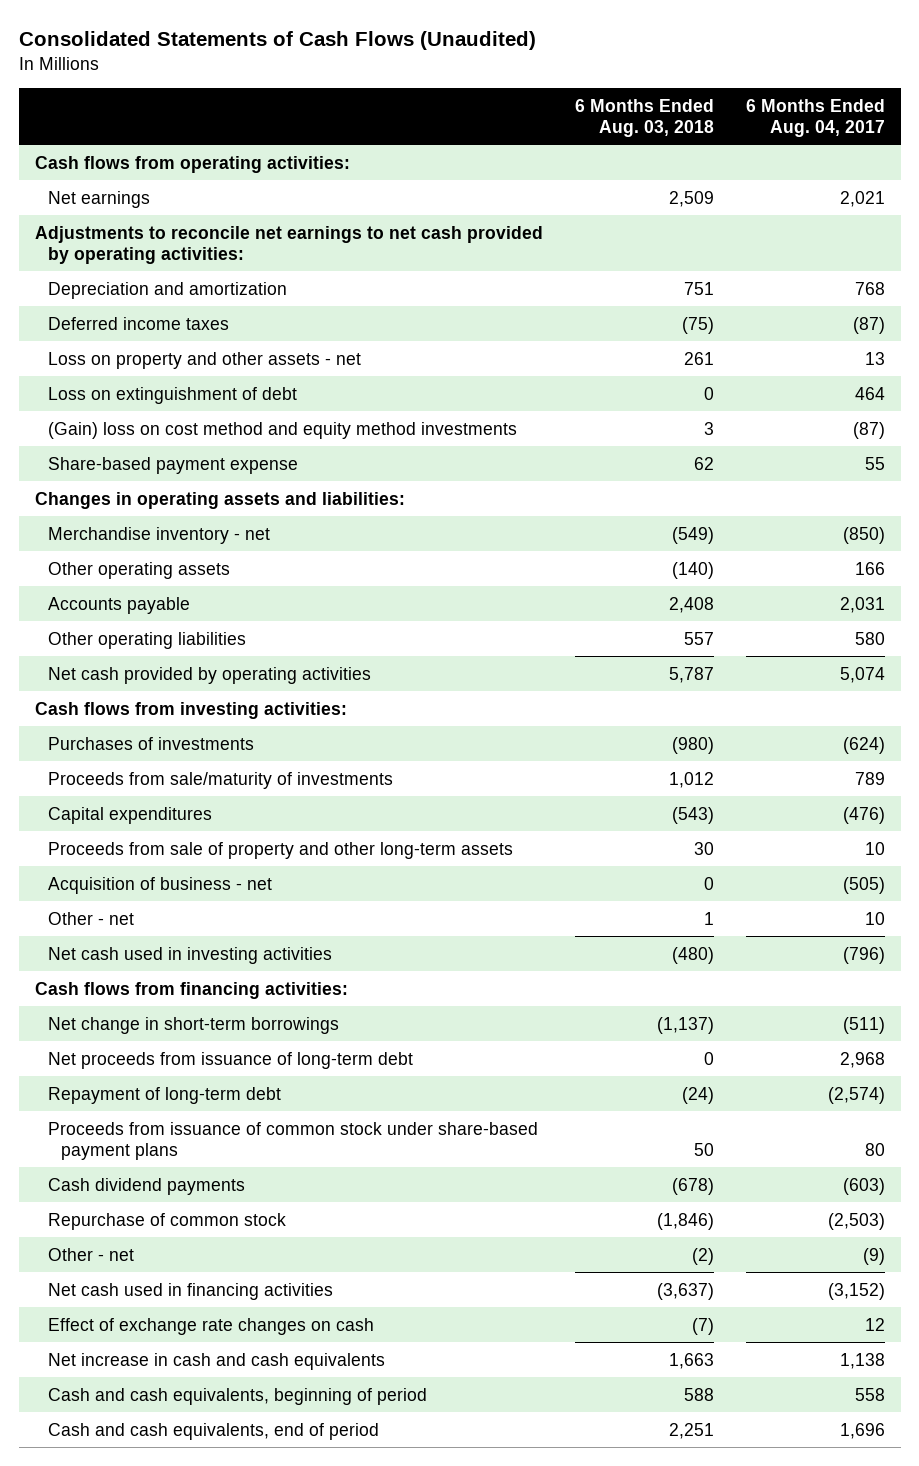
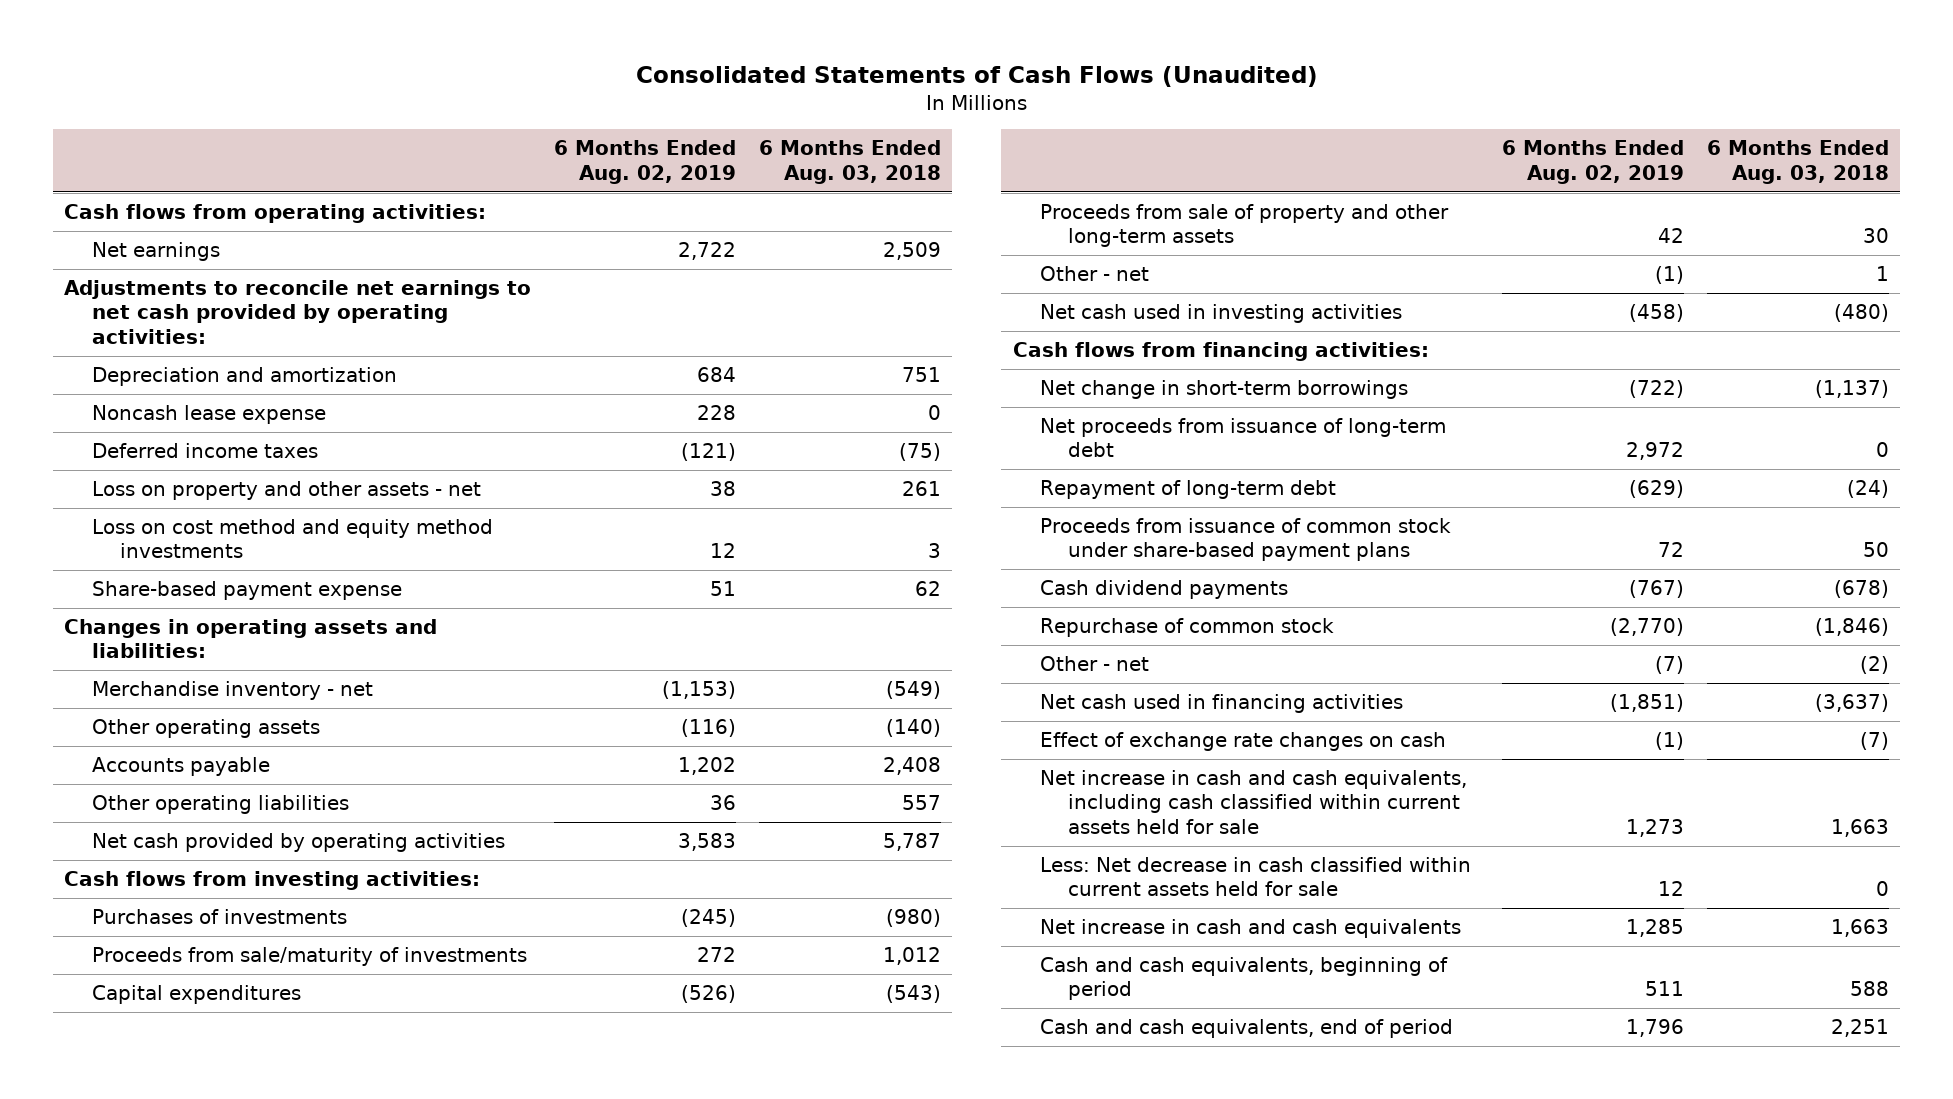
- | 6 Months Ended Aug. 03, 2018 | 6 Months Ended Aug. 04, 2017
+ | 6 Months Ended Aug. 02, 2019 | 6 Months Ended Aug. 03, 2018
+ Noncash lease expense | 228 | 0
- Loss on extinguishment of debt | 0 | 464
- (Gain) loss on cost method and equity method investments | 3 | (87)
+ Loss on cost method and equity method investments | 12 | 3
- Acquisition of business - net | 0 | (505)
+ Net increase in cash and cash equivalents, including cash classified within current assets held for sale | 1,273 | 1,663
+ Less: Net decrease in cash classified within current assets held for sale | 12 | 0

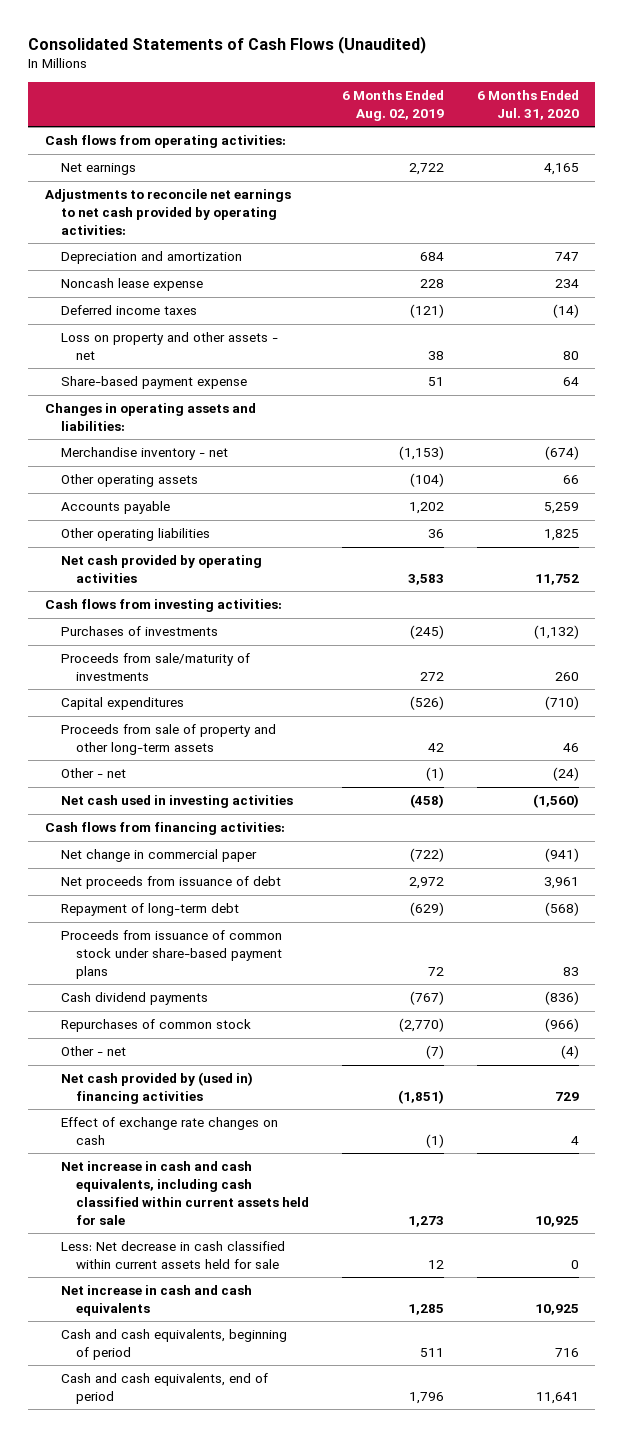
- | 6 Months Ended Aug. 02, 2019 | 6 Months Ended Aug. 03, 2018
+ | 6 Months Ended Aug. 02, 2019 | 6 Months Ended Jul. 31, 2020
- Loss on cost method and equity method investments | 12 | 3
- Other operating assets | (116) | (140)
+ Other operating assets | (104) | 66
- Net change in short-term borrowings | (722) | (1,137)
- Net proceeds from issuance of long-term debt | 2,972 | 0
+ Net change in commercial paper | (722) | (941)
+ Net proceeds from issuance of debt | 2,972 | 3,961
- Repurchase of common stock | (2,770) | (1,846)
+ Repurchases of common stock | (2,770) | (966)
- Net cash used in financing activities | (1,851) | (3,637)
+ Net cash provided by (used in) financing activities | (1,851) | 729

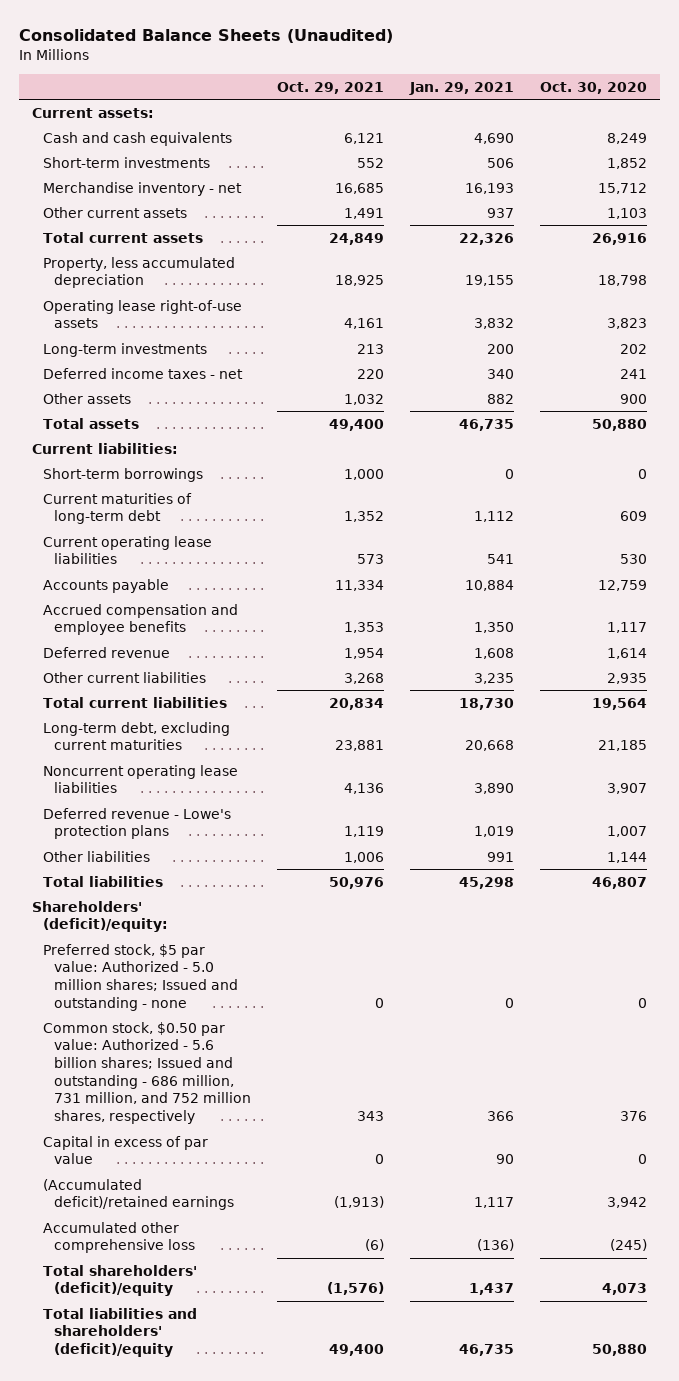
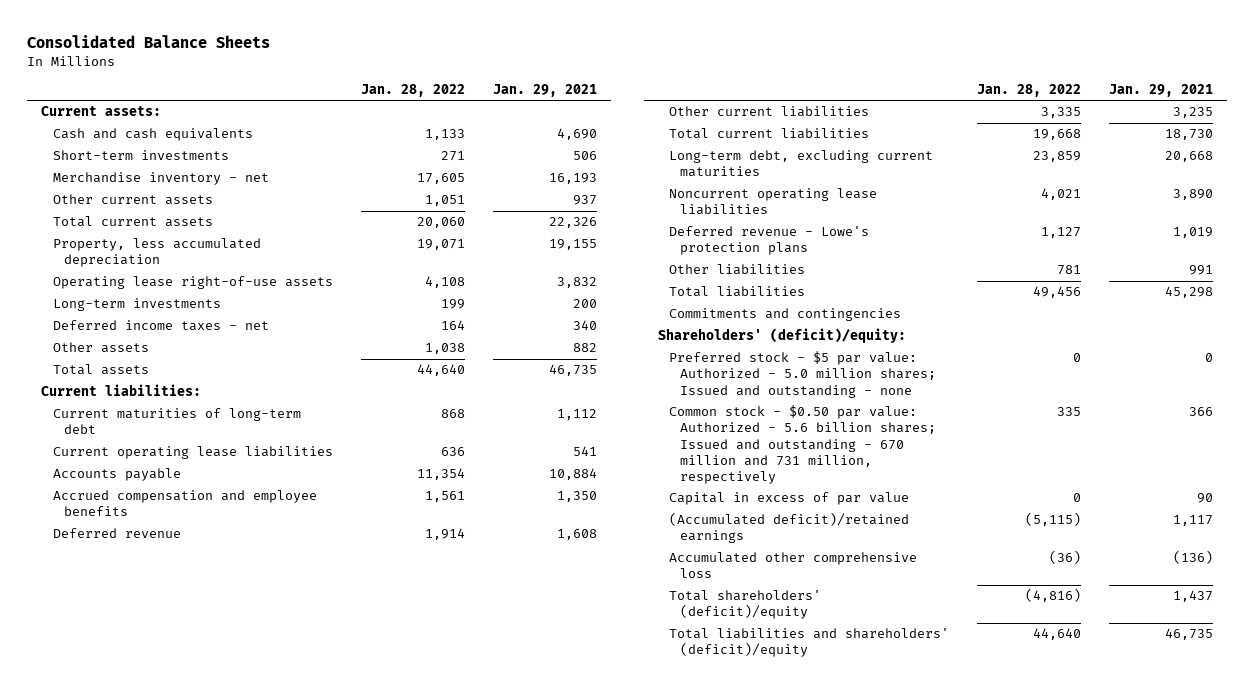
- Consolidated Balance Sheets (Unaudited)
+ Consolidated Balance Sheets
- | Oct. 29, 2021 | Jan. 29, 2021 | Oct. 30, 2020
+ | Jan. 28, 2022 | Jan. 29, 2021
- Short-term borrowings | 1,000 | 0 | 0
+ Commitments and contingencies
- Preferred stock, $5 par value: Authorized - 5.0 million shares; Issued and outstanding - none | 0 | 0 | 0
- Common stock, $0.50 par value: Authorized - 5.6 billion shares; Issued and outstanding - 686 million, 731 million, and 752 million shares, respectively | 343 | 366 | 376
+ Preferred stock - $5 par value: Authorized - 5.0 million shares; Issued and outstanding - none | 0 | 0
+ Common stock - $0.50 par value: Authorized - 5.6 billion shares; Issued and outstanding - 670 million and 731 million, respectively | 335 | 366

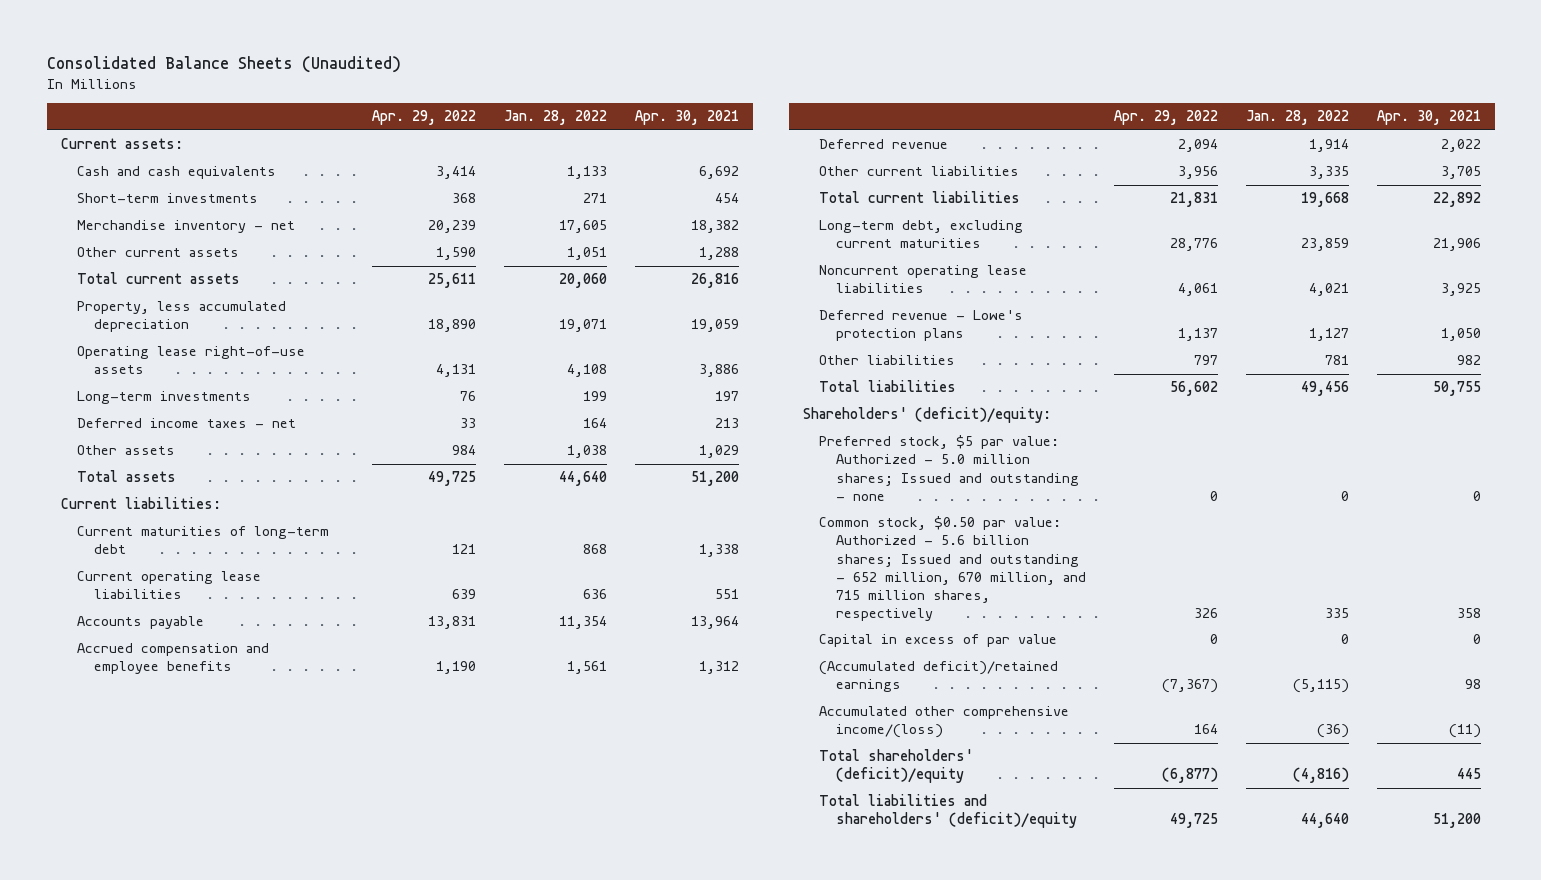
- Consolidated Balance Sheets
+ Consolidated Balance Sheets (Unaudited)
- | Jan. 28, 2022 | Jan. 29, 2021
+ | Apr. 29, 2022 | Jan. 28, 2022 | Apr. 30, 2021
- Commitments and contingencies
- Preferred stock - $5 par value: Authorized - 5.0 million shares; Issued and outstanding - none | 0 | 0
- Common stock - $0.50 par value: Authorized - 5.6 billion shares; Issued and outstanding - 670 million and 731 million, respectively | 335 | 366
+ Preferred stock, $5 par value: Authorized - 5.0 million shares; Issued and outstanding - none | 0 | 0 | 0
+ Common stock, $0.50 par value: Authorized - 5.6 billion shares; Issued and outstanding - 652 million, 670 million, and 715 million shares, respectively | 326 | 335 | 358
- Accumulated other comprehensive loss | (36) | (136)
+ Accumulated other comprehensive income/(loss) | 164 | (36) | (11)

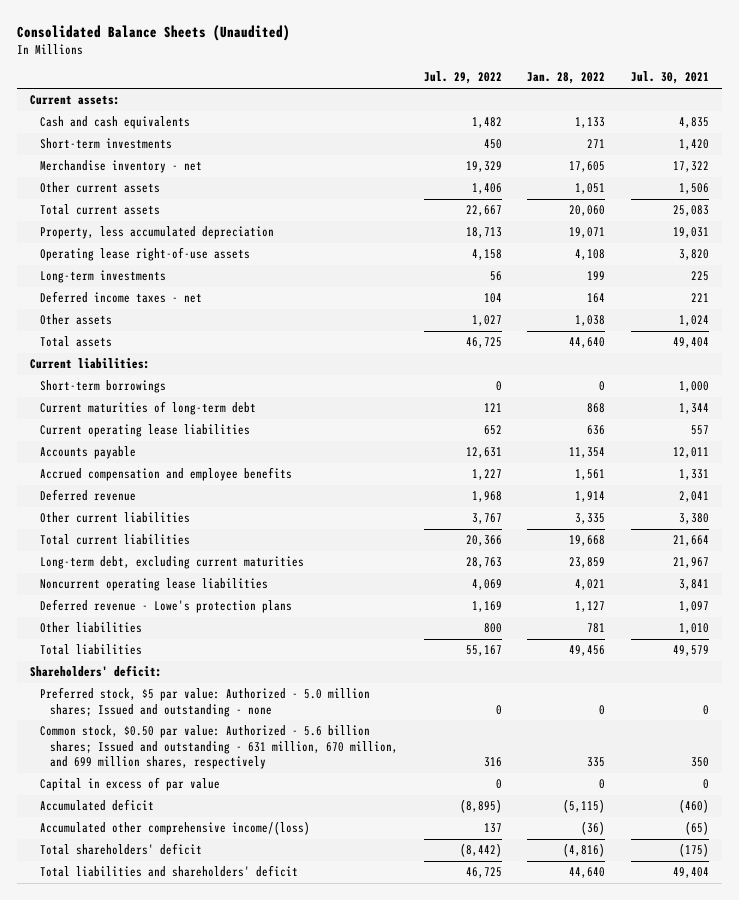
- | Apr. 29, 2022 | Jan. 28, 2022 | Apr. 30, 2021
+ | Jul. 29, 2022 | Jan. 28, 2022 | Jul. 30, 2021
+ Short-term borrowings | 0 | 0 | 1,000
- Shareholders' (deficit)/equity:
+ Shareholders' deficit:
- Common stock, $0.50 par value: Authorized - 5.6 billion shares; Issued and outstanding - 652 million, 670 million, and 715 million shares, respectively | 326 | 335 | 358
+ Common stock, $0.50 par value: Authorized - 5.6 billion shares; Issued and outstanding - 631 million, 670 million, and 699 million shares, respectively | 316 | 335 | 350
- (Accumulated deficit)/retained earnings | (7,367) | (5,115) | 98
+ Accumulated deficit | (8,895) | (5,115) | (460)
- Total shareholders' (deficit)/equity | (6,877) | (4,816) | 445
- Total liabilities and shareholders' (deficit)/equity | 49,725 | 44,640 | 51,200
+ Total shareholders' deficit | (8,442) | (4,816) | (175)
+ Total liabilities and shareholders' deficit | 46,725 | 44,640 | 49,404

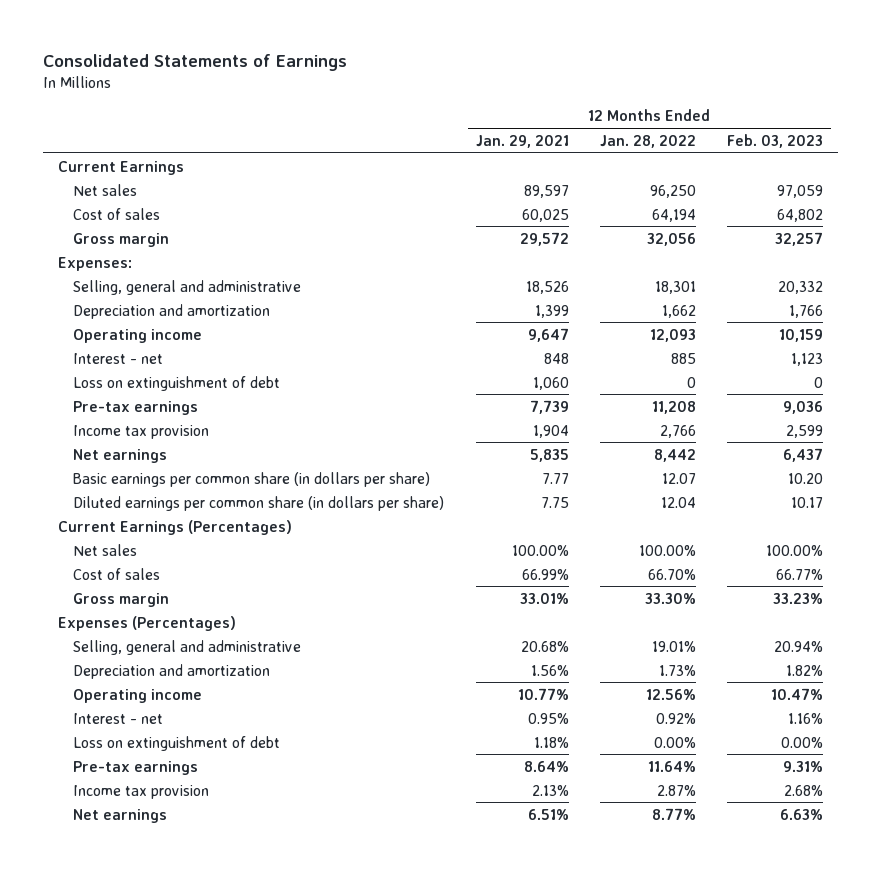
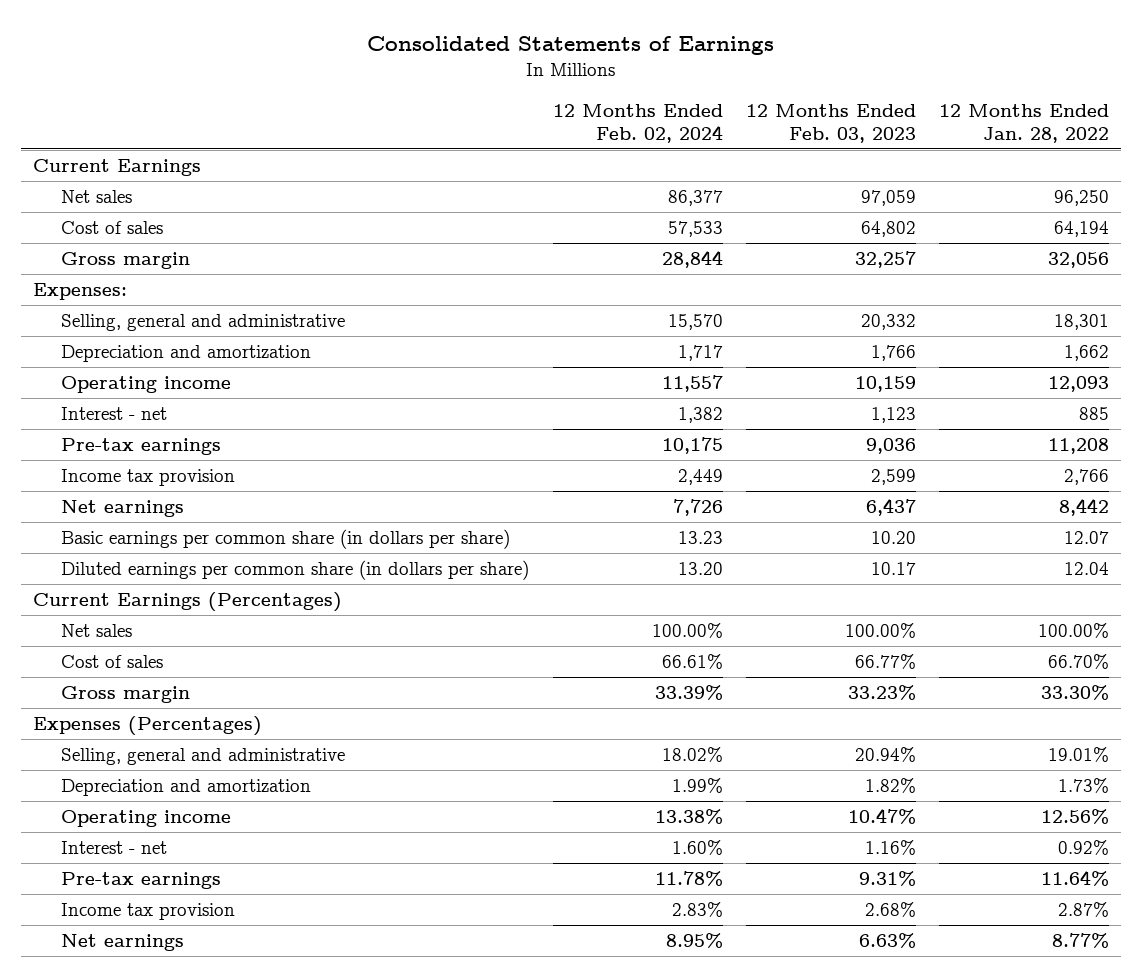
- | 12 Months Ended Jan. 29, 2021 | 12 Months Ended Jan. 28, 2022 | 12 Months Ended Feb. 03, 2023
+ | 12 Months Ended Feb. 02, 2024 | 12 Months Ended Feb. 03, 2023 | 12 Months Ended Jan. 28, 2022
- Loss on extinguishment of debt | 1,060 | 0 | 0
- Loss on extinguishment of debt | 1.18% | 0.00% | 0.00%

